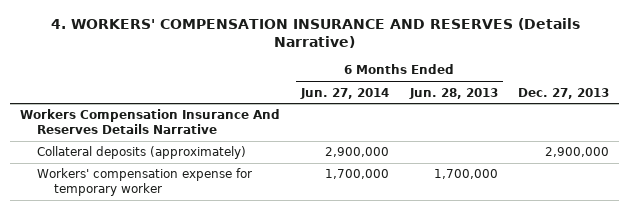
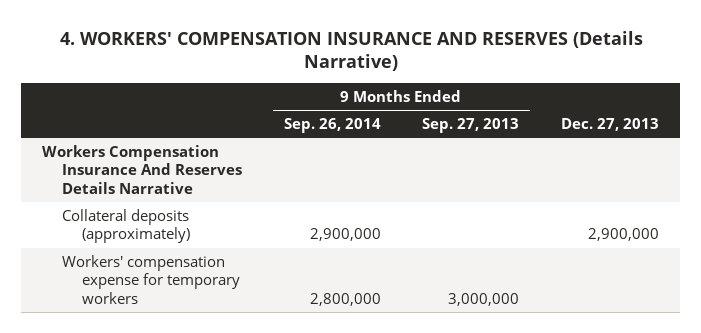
- | 6 Months Ended Jun. 27, 2014 | 6 Months Ended Jun. 28, 2013 | Dec. 27, 2013
+ | 9 Months Ended Sep. 26, 2014 | 9 Months Ended Sep. 27, 2013 | Dec. 27, 2013
- Workers' compensation expense for temporary worker | 1,700,000 | 1,700,000 |
+ Workers' compensation expense for temporary workers | 2,800,000 | 3,000,000 |

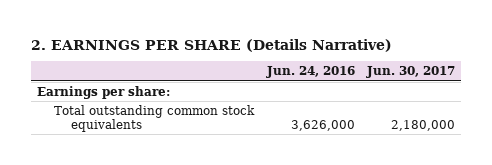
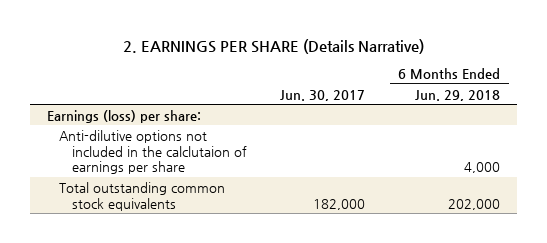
- | Jun. 24, 2016 | Jun. 30, 2017
+ | Jun. 30, 2017 | 6 Months Ended Jun. 29, 2018
- Earnings per share:
- Total outstanding common stock equivalents | 3,626,000 | 2,180,000
+ Earnings (loss) per share:
+ Anti-dilutive options not included in the calclutaion of earnings per share | | 4,000
+ Total outstanding common stock equivalents | 182,000 | 202,000

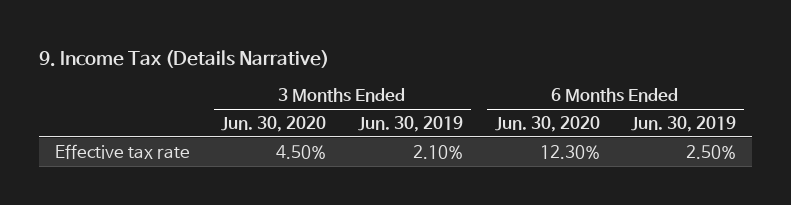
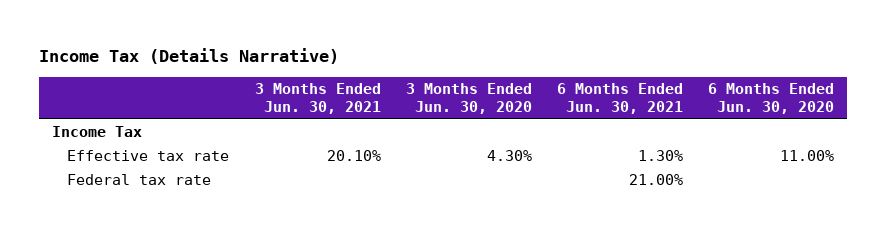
- 9. Income Tax (Details Narrative)
+ Income Tax (Details Narrative)
- | 3 Months Ended Jun. 30, 2020 | 3 Months Ended Jun. 30, 2019 | 6 Months Ended Jun. 30, 2020 | 6 Months Ended Jun. 30, 2019
+ | 3 Months Ended Jun. 30, 2021 | 3 Months Ended Jun. 30, 2020 | 6 Months Ended Jun. 30, 2021 | 6 Months Ended Jun. 30, 2020
- Effective tax rate | 4.50% | 2.10% | 12.30% | 2.50%
+ Income Tax
+ Effective tax rate | 20.10% | 4.30% | 1.30% | 11.00%
+ Federal tax rate | | | 21.00% |

